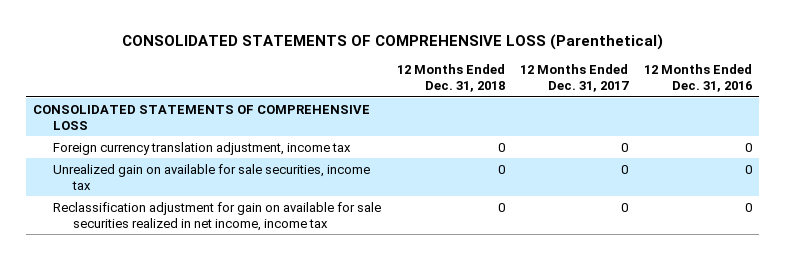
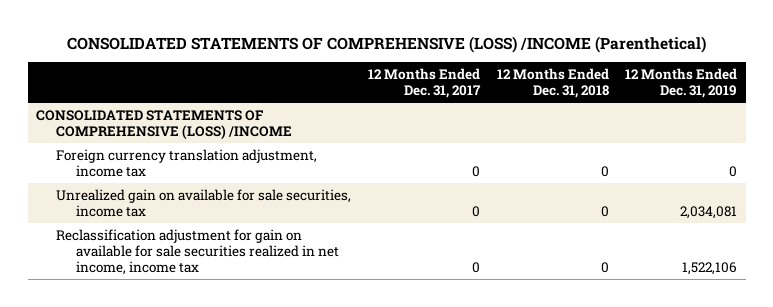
- CONSOLIDATED STATEMENTS OF COMPREHENSIVE LOSS (Parenthetical)
+ CONSOLIDATED STATEMENTS OF COMPREHENSIVE (LOSS) /INCOME (Parenthetical)
- | 12 Months Ended Dec. 31, 2018 | 12 Months Ended Dec. 31, 2017 | 12 Months Ended Dec. 31, 2016
+ | 12 Months Ended Dec. 31, 2017 | 12 Months Ended Dec. 31, 2018 | 12 Months Ended Dec. 31, 2019
- CONSOLIDATED STATEMENTS OF COMPREHENSIVE LOSS
+ CONSOLIDATED STATEMENTS OF COMPREHENSIVE (LOSS) /INCOME

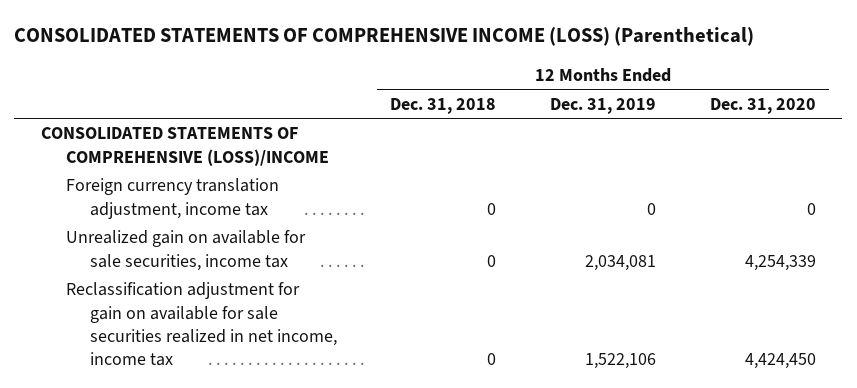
- CONSOLIDATED STATEMENTS OF COMPREHENSIVE (LOSS) /INCOME (Parenthetical)
+ CONSOLIDATED STATEMENTS OF COMPREHENSIVE INCOME (LOSS) (Parenthetical)
- | 12 Months Ended Dec. 31, 2017 | 12 Months Ended Dec. 31, 2018 | 12 Months Ended Dec. 31, 2019
+ | 12 Months Ended Dec. 31, 2018 | 12 Months Ended Dec. 31, 2019 | 12 Months Ended Dec. 31, 2020
- CONSOLIDATED STATEMENTS OF COMPREHENSIVE (LOSS) /INCOME
+ CONSOLIDATED STATEMENTS OF COMPREHENSIVE (LOSS)/INCOME

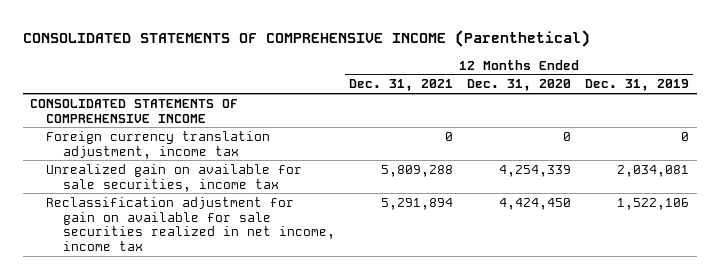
- CONSOLIDATED STATEMENTS OF COMPREHENSIVE INCOME (LOSS) (Parenthetical)
+ CONSOLIDATED STATEMENTS OF COMPREHENSIVE INCOME (Parenthetical)
- | 12 Months Ended Dec. 31, 2018 | 12 Months Ended Dec. 31, 2019 | 12 Months Ended Dec. 31, 2020
+ | 12 Months Ended Dec. 31, 2021 | 12 Months Ended Dec. 31, 2020 | 12 Months Ended Dec. 31, 2019
- CONSOLIDATED STATEMENTS OF COMPREHENSIVE (LOSS)/INCOME
+ CONSOLIDATED STATEMENTS OF COMPREHENSIVE INCOME

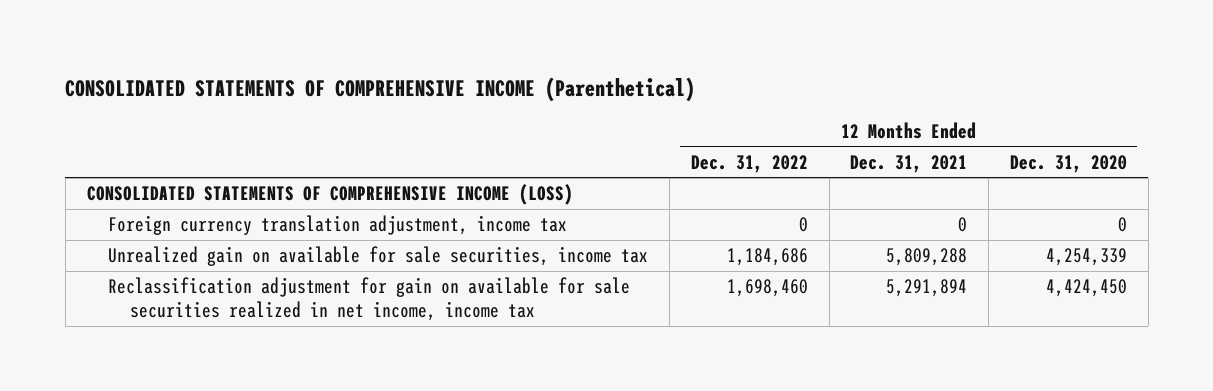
- | 12 Months Ended Dec. 31, 2021 | 12 Months Ended Dec. 31, 2020 | 12 Months Ended Dec. 31, 2019
+ | 12 Months Ended Dec. 31, 2022 | 12 Months Ended Dec. 31, 2021 | 12 Months Ended Dec. 31, 2020
- CONSOLIDATED STATEMENTS OF COMPREHENSIVE INCOME
+ CONSOLIDATED STATEMENTS OF COMPREHENSIVE INCOME (LOSS)

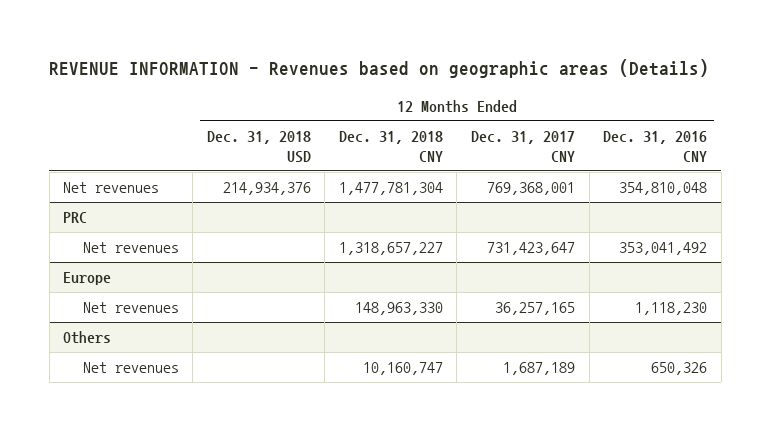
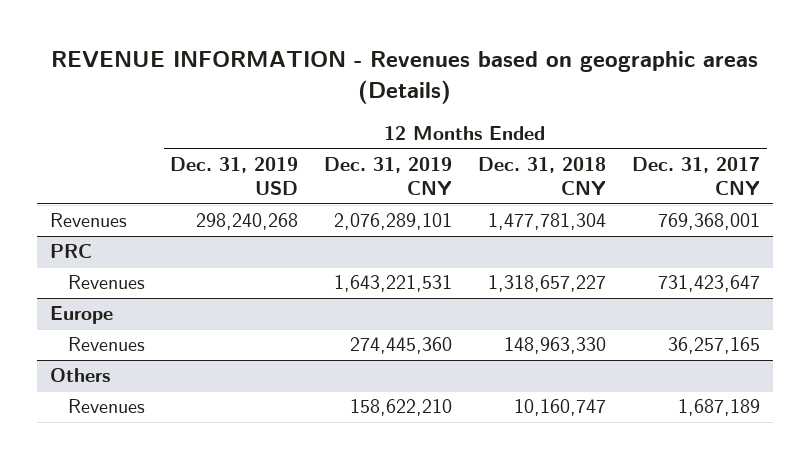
- | 12 Months Ended Dec. 31, 2018 USD | 12 Months Ended Dec. 31, 2018 CNY | 12 Months Ended Dec. 31, 2017 CNY | 12 Months Ended Dec. 31, 2016 CNY
+ | 12 Months Ended Dec. 31, 2019 USD | 12 Months Ended Dec. 31, 2019 CNY | 12 Months Ended Dec. 31, 2018 CNY | 12 Months Ended Dec. 31, 2017 CNY
- Net revenues | 214,934,376 | 1,477,781,304 | 769,368,001 | 354,810,048
+ Revenues | 298,240,268 | 2,076,289,101 | 1,477,781,304 | 769,368,001
@ PRC
- Net revenues | | 1,318,657,227 | 731,423,647 | 353,041,492
+ Revenues | | 1,643,221,531 | 1,318,657,227 | 731,423,647
@ Europe
- Net revenues | | 148,963,330 | 36,257,165 | 1,118,230
+ Revenues | | 274,445,360 | 148,963,330 | 36,257,165
@ Others
- Net revenues | | 10,160,747 | 1,687,189 | 650,326
+ Revenues | | 158,622,210 | 10,160,747 | 1,687,189

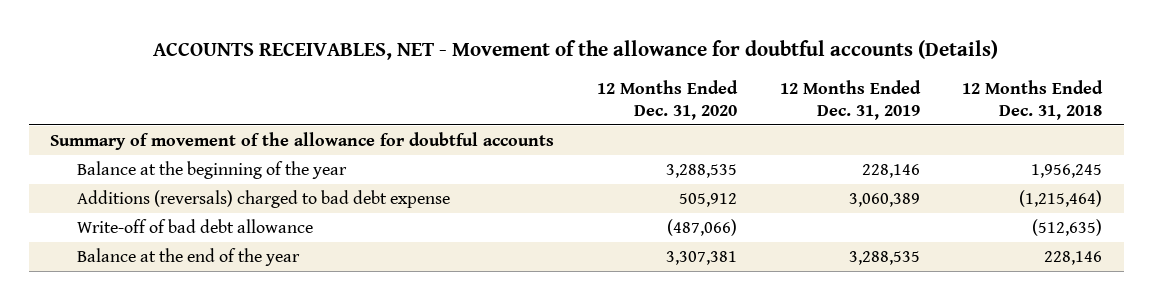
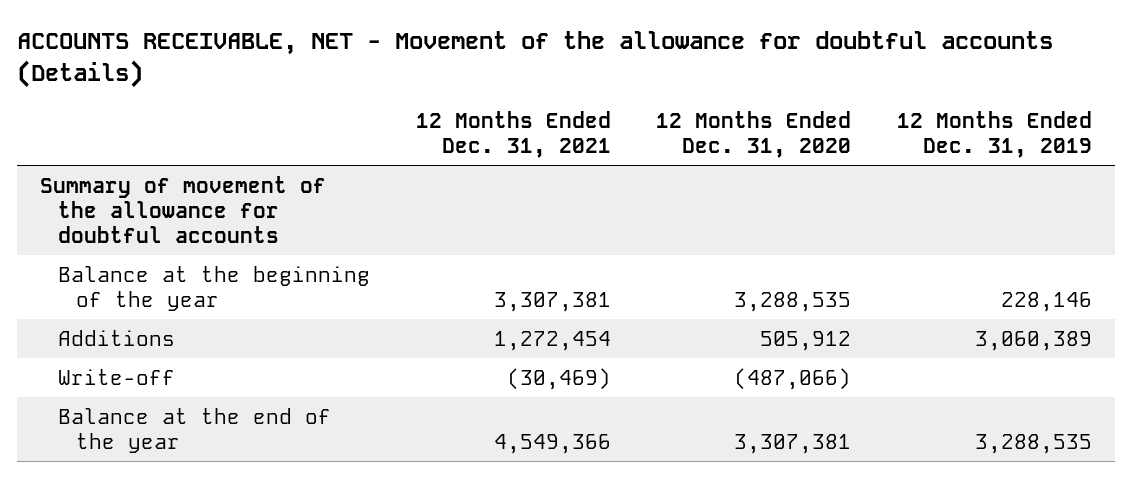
- ACCOUNTS RECEIVABLES, NET - Movement of the allowance for doubtful accounts (Details)
+ ACCOUNTS RECEIVABLE, NET - Movement of the allowance for doubtful accounts (Details)
- | 12 Months Ended Dec. 31, 2020 | 12 Months Ended Dec. 31, 2019 | 12 Months Ended Dec. 31, 2018
+ | 12 Months Ended Dec. 31, 2021 | 12 Months Ended Dec. 31, 2020 | 12 Months Ended Dec. 31, 2019
- Additions (reversals) charged to bad debt expense | 505,912 | 3,060,389 | (1,215,464)
- Write-off of bad debt allowance | (487,066) | | (512,635)
+ Additions | 1,272,454 | 505,912 | 3,060,389
+ Write-off | (30,469) | (487,066) |

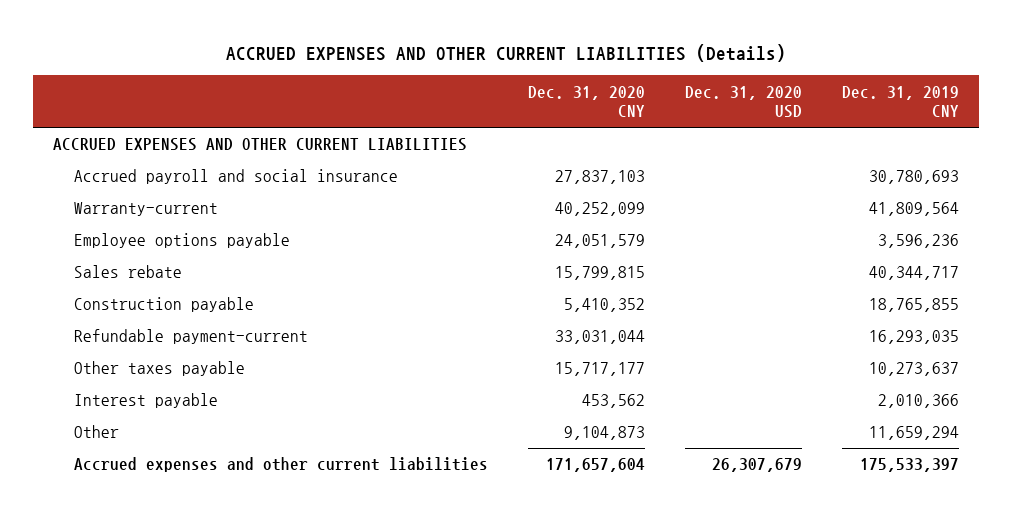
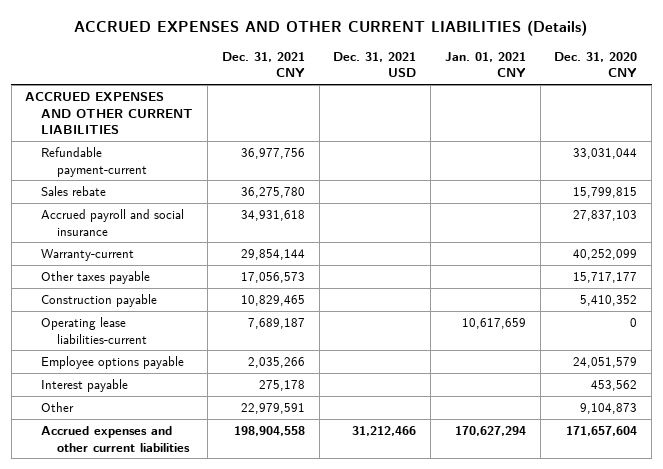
- | Dec. 31, 2020 CNY | Dec. 31, 2020 USD | Dec. 31, 2019 CNY
+ | Dec. 31, 2021 CNY | Dec. 31, 2021 USD | Jan. 01, 2021 CNY | Dec. 31, 2020 CNY
moved up: Refundable payment-current | 36,977,756 | | | 33,031,044
moved up: Sales rebate | 36,275,780 | | | 15,799,815
moved down: Construction payable | 10,829,465 | | | 5,410,352
+ Operating lease liabilities-current | 7,689,187 | | 10,617,659 | 0
moved down: Employee options payable | 2,035,266 | | | 24,051,579

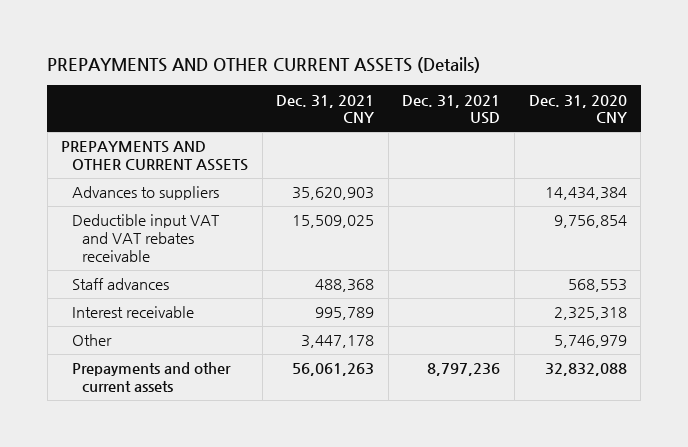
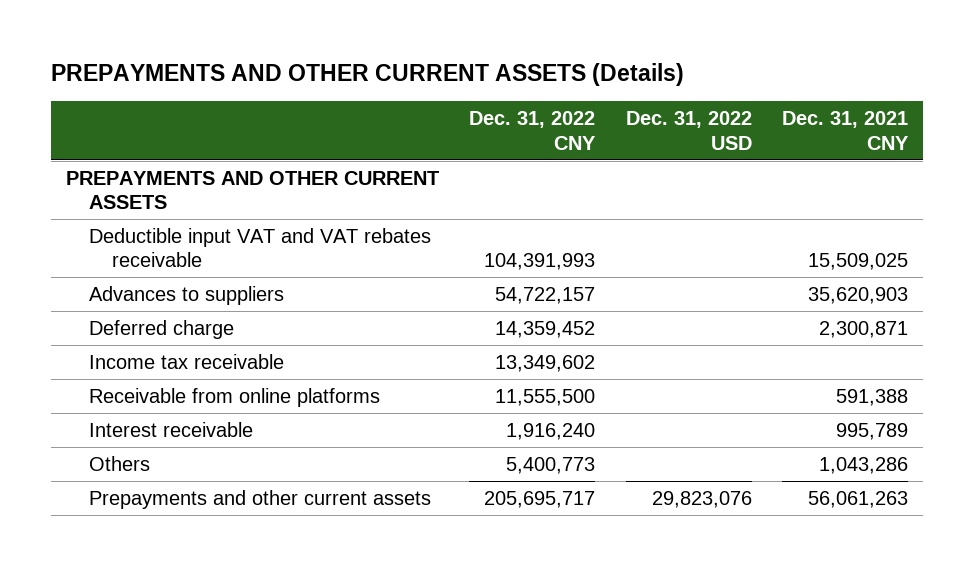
- | Dec. 31, 2021 CNY | Dec. 31, 2021 USD | Dec. 31, 2020 CNY
+ | Dec. 31, 2022 CNY | Dec. 31, 2022 USD | Dec. 31, 2021 CNY
- Staff advances | 488,368 | | 568,553
moved down: Advances to suppliers | 54,722,157 | | 35,620,903
+ Deferred charge | 14,359,452 | | 2,300,871
+ Income tax receivable | 13,349,602 | |
+ Receivable from online platforms | 11,555,500 | | 591,388
- Other | 3,447,178 | | 5,746,979
+ Others | 5,400,773 | | 1,043,286

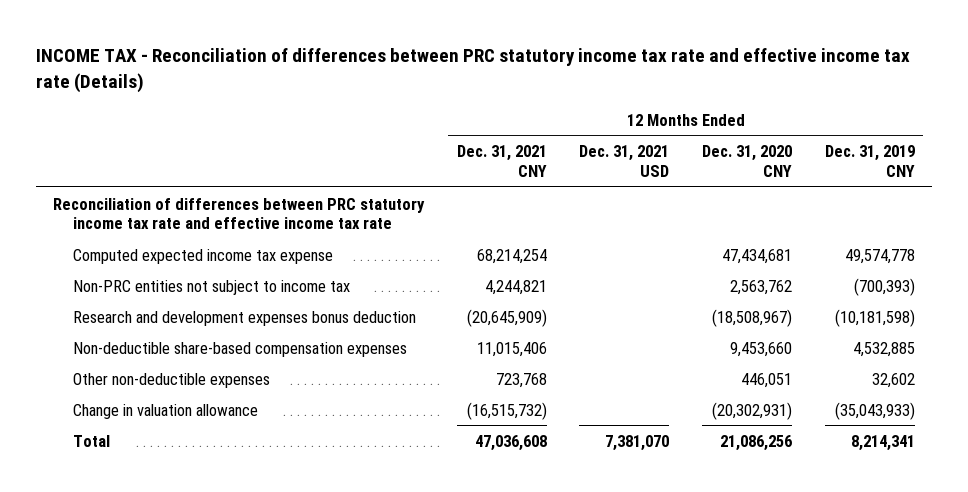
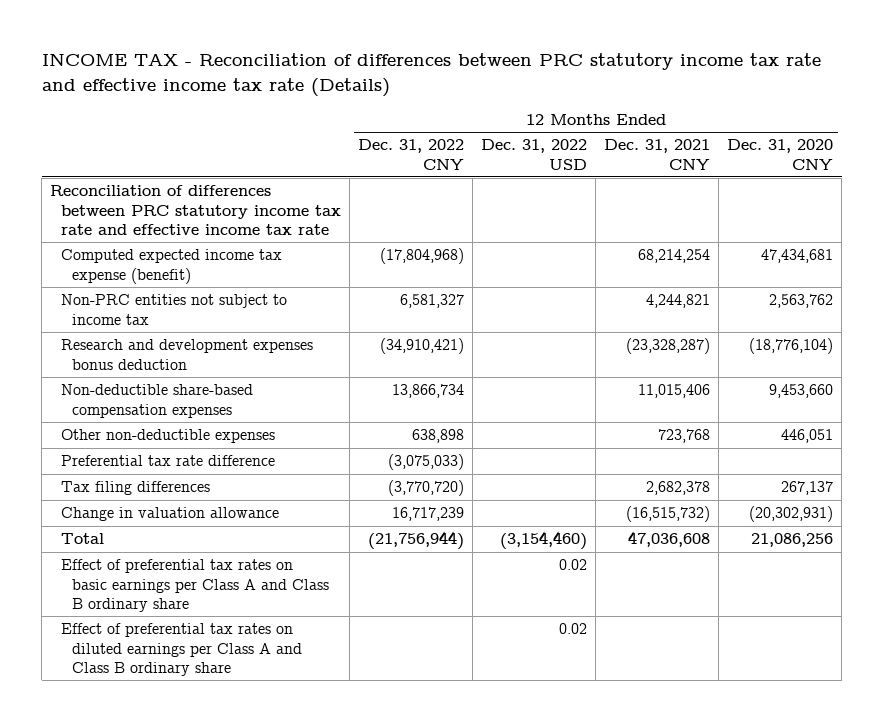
- | 12 Months Ended Dec. 31, 2021 CNY | 12 Months Ended Dec. 31, 2021 USD | 12 Months Ended Dec. 31, 2020 CNY | 12 Months Ended Dec. 31, 2019 CNY
+ | 12 Months Ended Dec. 31, 2022 CNY | 12 Months Ended Dec. 31, 2022 USD | 12 Months Ended Dec. 31, 2021 CNY | 12 Months Ended Dec. 31, 2020 CNY
- Computed expected income tax expense | 68,214,254 | | 47,434,681 | 49,574,778
+ Computed expected income tax expense (benefit) | (17,804,968) | | 68,214,254 | 47,434,681
- Research and development expenses bonus deduction | (20,645,909) | | (18,508,967) | (10,181,598)
+ Research and development expenses bonus deduction | (34,910,421) | | (23,328,287) | (18,776,104)
+ Preferential tax rate difference | (3,075,033) | | |
+ Tax filing differences | (3,770,720) | | 2,682,378 | 267,137
+ Effect of preferential tax rates on basic earnings per Class A and Class B ordinary share | | 0.02 | |
+ Effect of preferential tax rates on diluted earnings per Class A and Class B ordinary share | | 0.02 | |

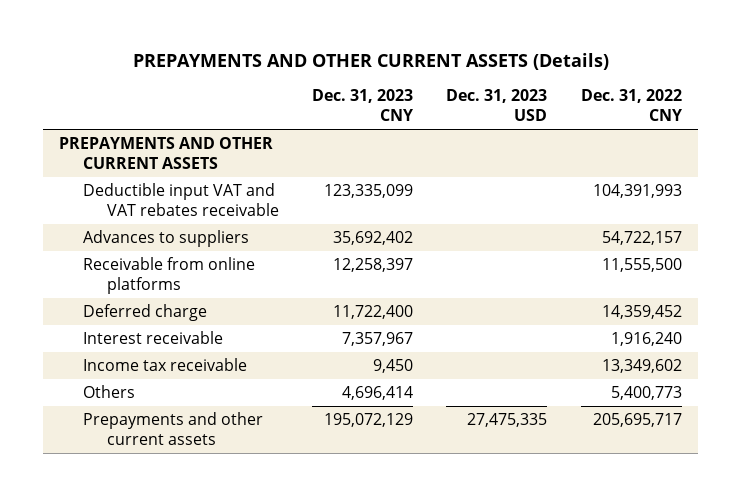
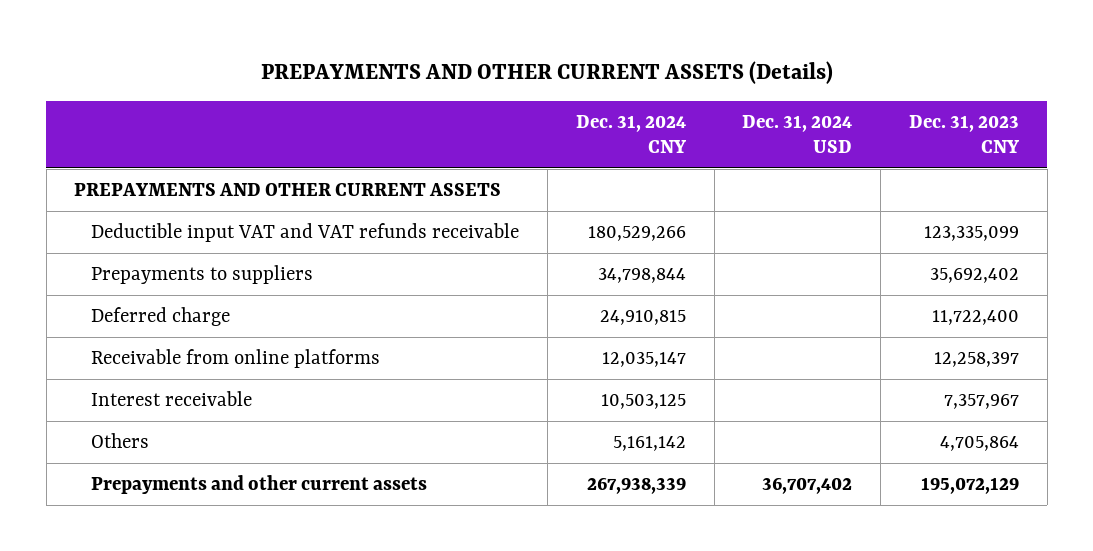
- | Dec. 31, 2023 CNY | Dec. 31, 2023 USD | Dec. 31, 2022 CNY
+ | Dec. 31, 2024 CNY | Dec. 31, 2024 USD | Dec. 31, 2023 CNY
- Deductible input VAT and VAT rebates receivable | 123,335,099 | | 104,391,993
- Advances to suppliers | 35,692,402 | | 54,722,157
+ Deductible input VAT and VAT refunds receivable | 180,529,266 | | 123,335,099
+ Prepayments to suppliers | 34,798,844 | | 35,692,402
moved down: Receivable from online platforms | 12,035,147 | | 12,258,397
- Income tax receivable | 9,450 | | 13,349,602
- Others | 4,696,414 | | 5,400,773
+ Others | 5,161,142 | | 4,705,864

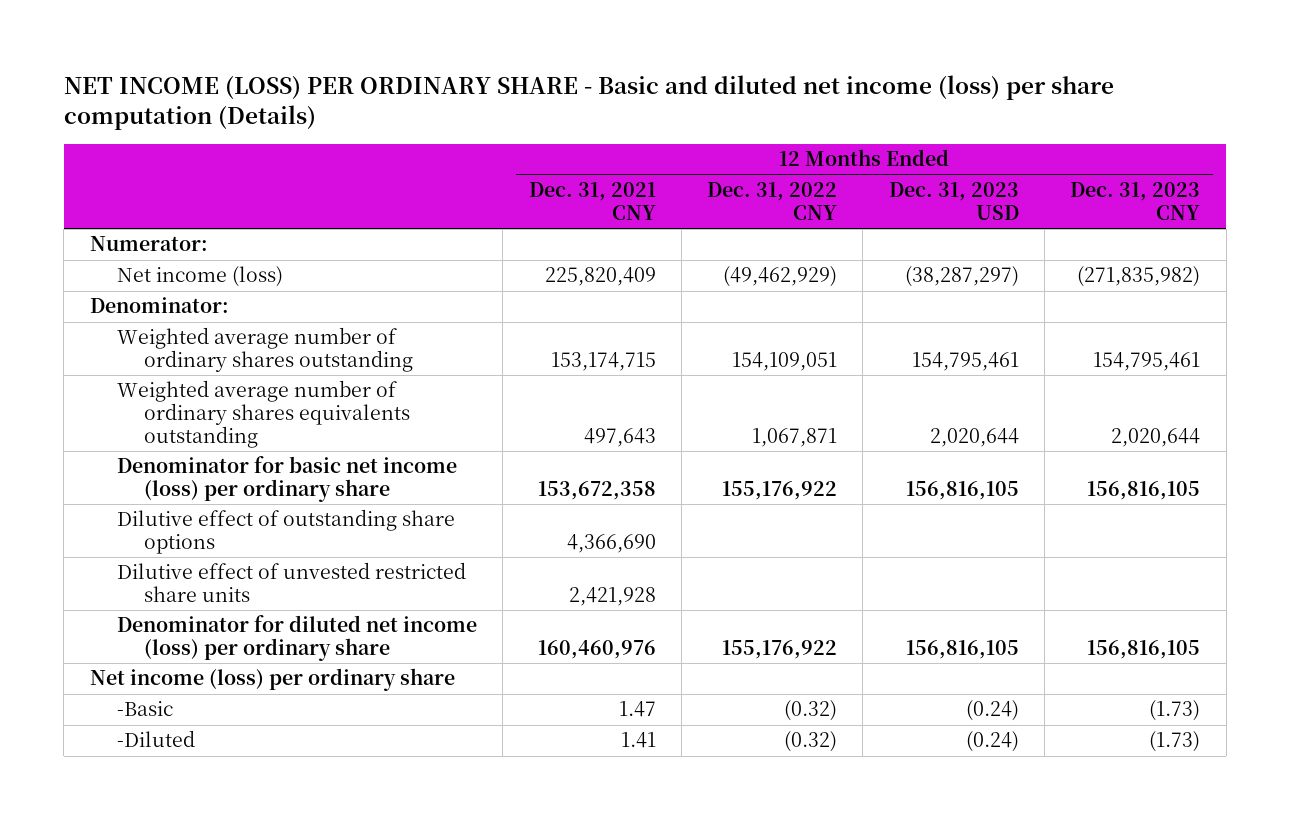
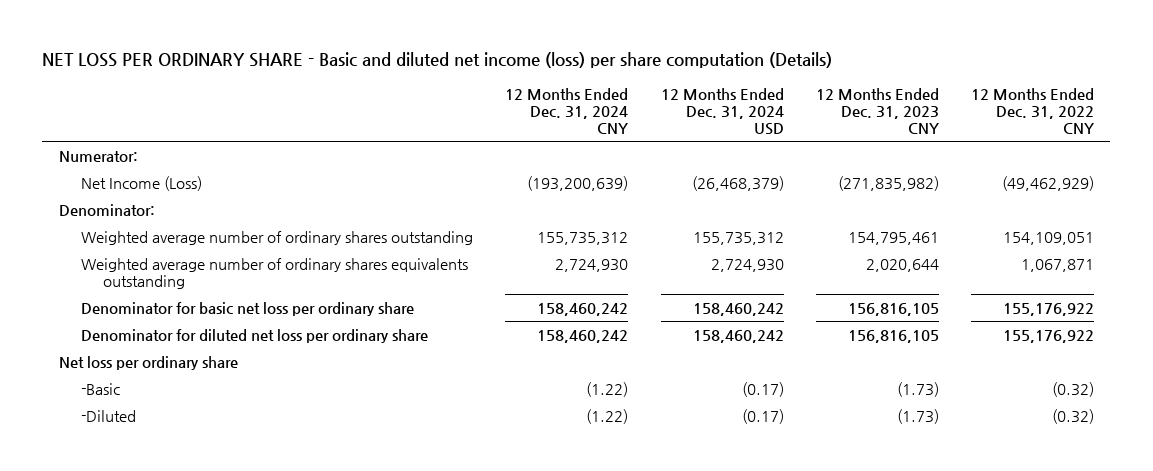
- NET INCOME (LOSS) PER ORDINARY SHARE - Basic and diluted net income (loss) per share computation (Details)
+ NET LOSS PER ORDINARY SHARE - Basic and diluted net income (loss) per share computation (Details)
- | 12 Months Ended Dec. 31, 2021 CNY | 12 Months Ended Dec. 31, 2022 CNY | 12 Months Ended Dec. 31, 2023 USD | 12 Months Ended Dec. 31, 2023 CNY
+ | 12 Months Ended Dec. 31, 2024 CNY | 12 Months Ended Dec. 31, 2024 USD | 12 Months Ended Dec. 31, 2023 CNY | 12 Months Ended Dec. 31, 2022 CNY
- Net income (loss) | 225,820,409 | (49,462,929) | (38,287,297) | (271,835,982)
+ Net Income (Loss) | (193,200,639) | (26,468,379) | (271,835,982) | (49,462,929)
- Denominator for basic net income (loss) per ordinary share | 153,672,358 | 155,176,922 | 156,816,105 | 156,816,105
- Dilutive effect of outstanding share options | 4,366,690 | | |
- Dilutive effect of unvested restricted share units | 2,421,928 | | |
- Denominator for diluted net income (loss) per ordinary share | 160,460,976 | 155,176,922 | 156,816,105 | 156,816,105
- Net income (loss) per ordinary share
+ Denominator for basic net loss per ordinary share | 158,460,242 | 158,460,242 | 156,816,105 | 155,176,922
+ Denominator for diluted net loss per ordinary share | 158,460,242 | 158,460,242 | 156,816,105 | 155,176,922
+ Net loss per ordinary share

